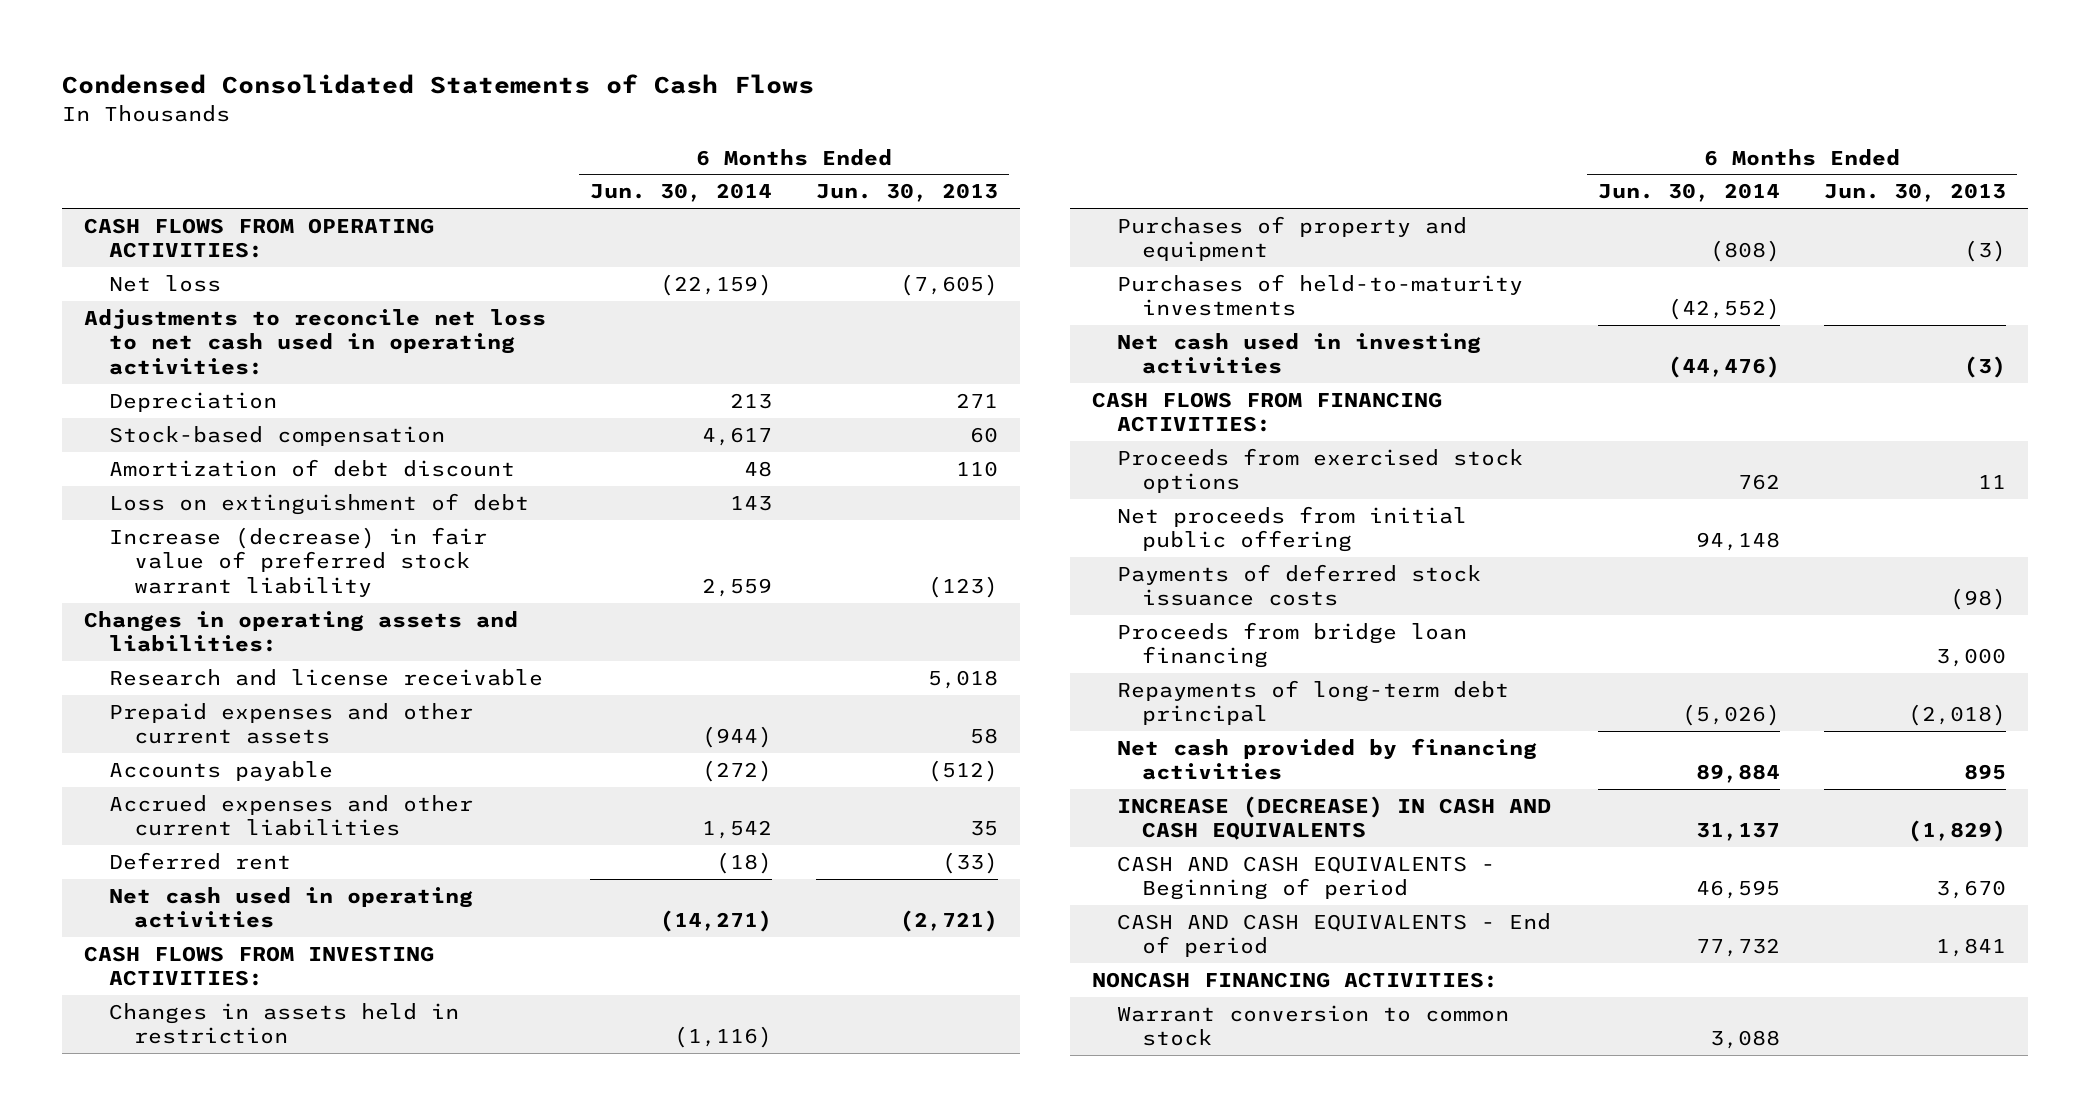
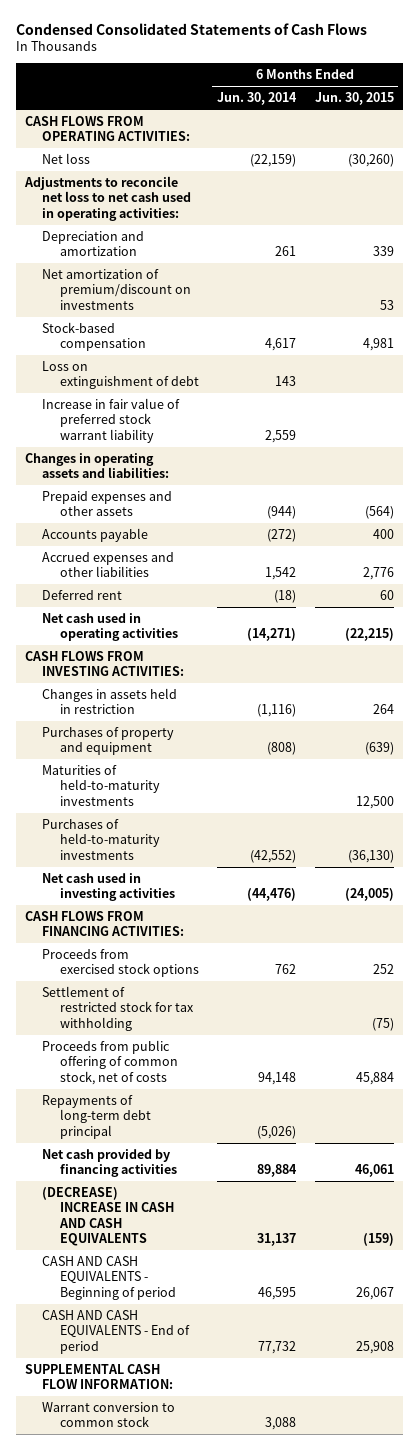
- | 6 Months Ended Jun. 30, 2014 | 6 Months Ended Jun. 30, 2013
+ | 6 Months Ended Jun. 30, 2014 | 6 Months Ended Jun. 30, 2015
- Depreciation | 213 | 271
+ Depreciation and amortization | 261 | 339
+ Net amortization of premium/discount on investments | | 53
- Amortization of debt discount | 48 | 110
- Increase (decrease) in fair value of preferred stock warrant liability | 2,559 | (123)
+ Increase in fair value of preferred stock warrant liability | 2,559 |
- Research and license receivable | | 5,018
- Prepaid expenses and other current assets | (944) | 58
+ Prepaid expenses and other assets | (944) | (564)
- Accrued expenses and other current liabilities | 1,542 | 35
+ Accrued expenses and other liabilities | 1,542 | 2,776
+ Maturities of held-to-maturity investments | | 12,500
- Net proceeds from initial public offering | 94,148 |
- Payments of deferred stock issuance costs | | (98)
- Proceeds from bridge loan financing | | 3,000
+ Settlement of restricted stock for tax withholding | | (75)
+ Proceeds from public offering of common stock, net of costs | 94,148 | 45,884
- INCREASE (DECREASE) IN CASH AND CASH EQUIVALENTS | 31,137 | (1,829)
+ (DECREASE) INCREASE IN CASH AND CASH EQUIVALENTS | 31,137 | (159)
- NONCASH FINANCING ACTIVITIES:
+ SUPPLEMENTAL CASH FLOW INFORMATION:

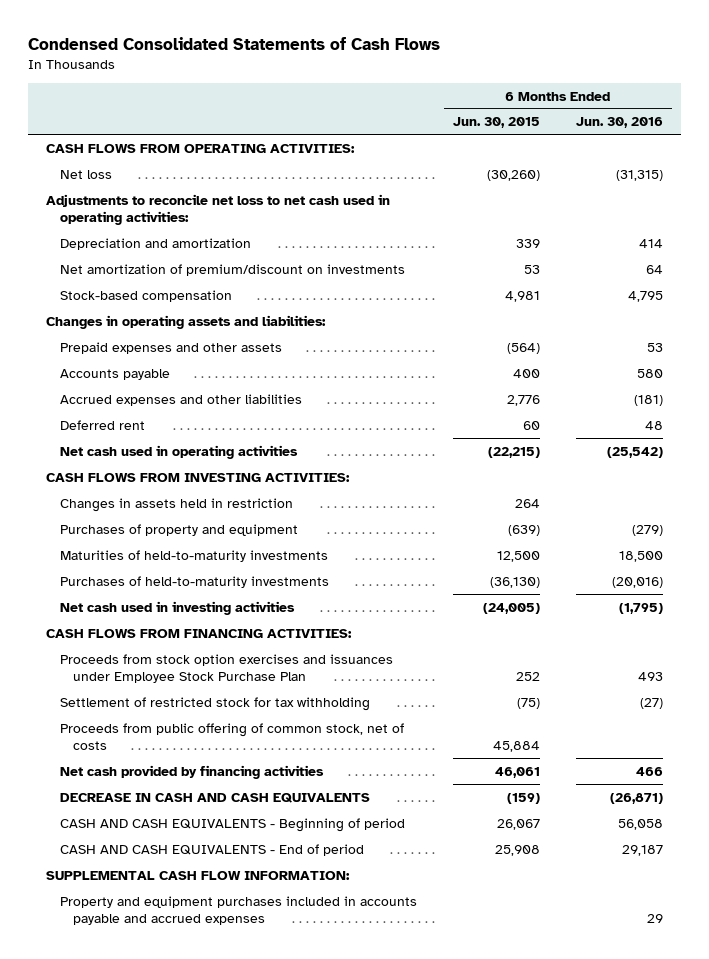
- | 6 Months Ended Jun. 30, 2014 | 6 Months Ended Jun. 30, 2015
+ | 6 Months Ended Jun. 30, 2015 | 6 Months Ended Jun. 30, 2016
- Loss on extinguishment of debt | 143 |
- Increase in fair value of preferred stock warrant liability | 2,559 |
- Proceeds from exercised stock options | 762 | 252
+ Proceeds from stock option exercises and issuances under Employee Stock Purchase Plan | 252 | 493
- Repayments of long-term debt principal | (5,026) |
- (DECREASE) INCREASE IN CASH AND CASH EQUIVALENTS | 31,137 | (159)
+ DECREASE IN CASH AND CASH EQUIVALENTS | (159) | (26,871)
- Warrant conversion to common stock | 3,088 |
+ Property and equipment purchases included in accounts payable and accrued expenses | | 29

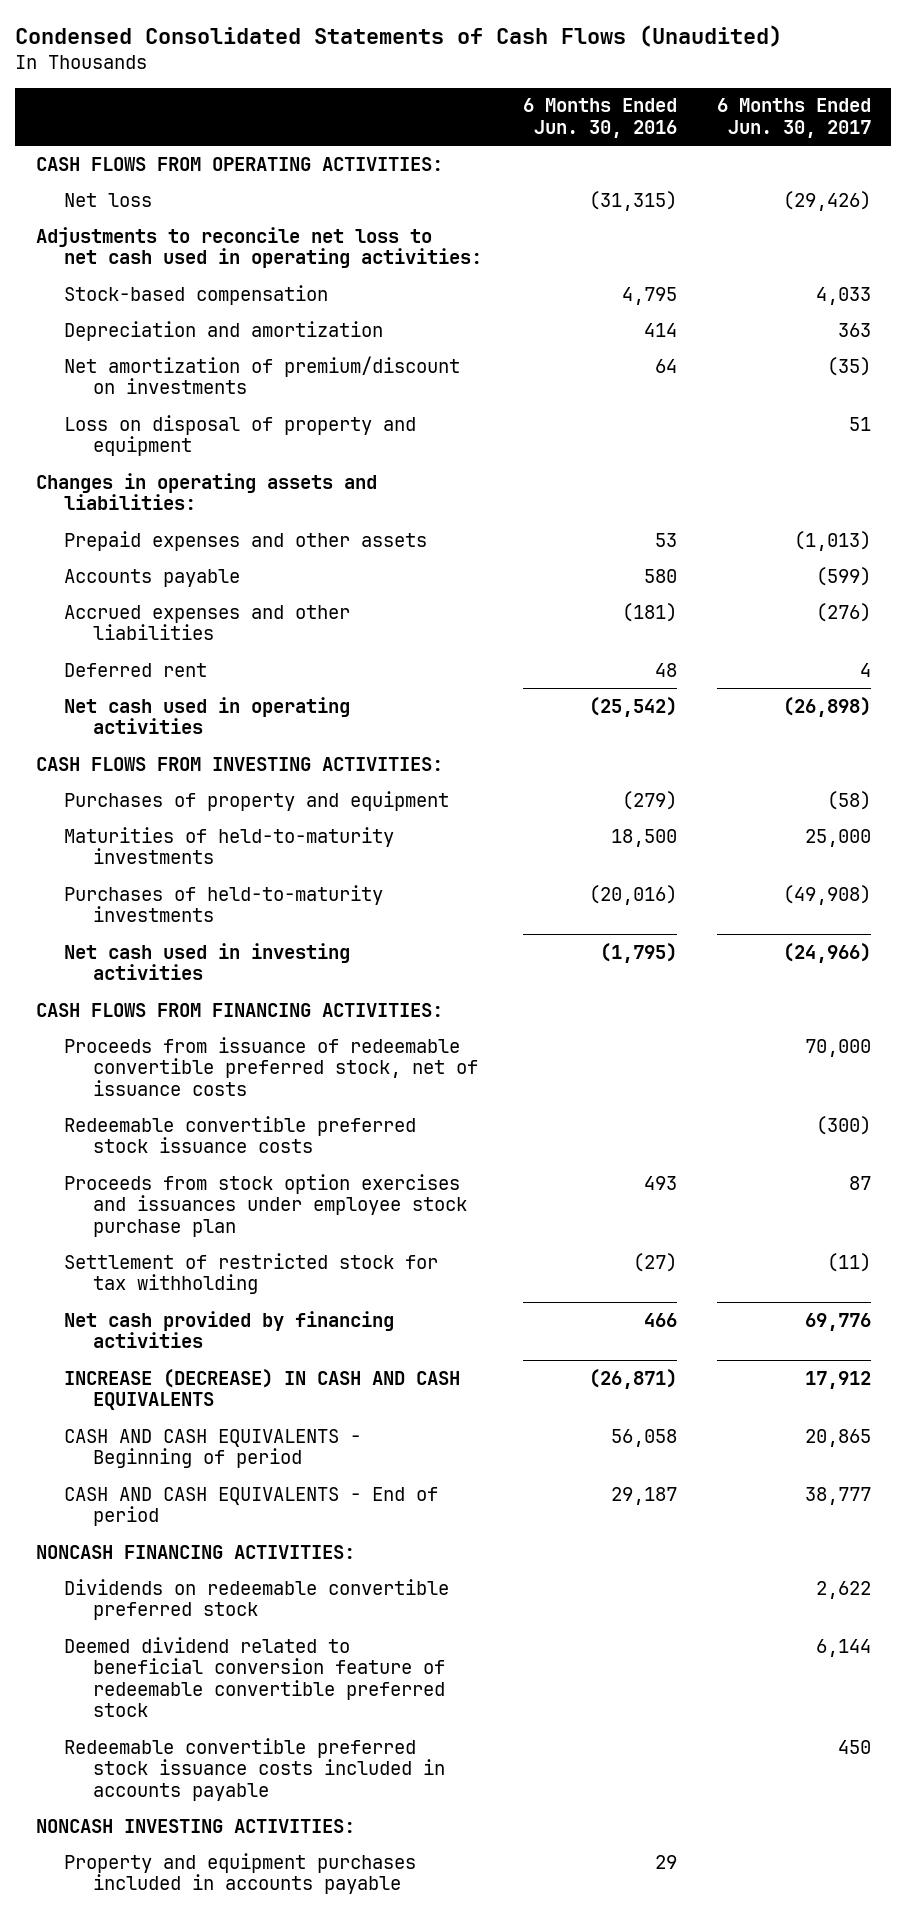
- Condensed Consolidated Statements of Cash Flows
+ Condensed Consolidated Statements of Cash Flows (Unaudited)
- | 6 Months Ended Jun. 30, 2015 | 6 Months Ended Jun. 30, 2016
+ | 6 Months Ended Jun. 30, 2016 | 6 Months Ended Jun. 30, 2017
moved up: Stock-based compensation | 4,795 | 4,033
+ Loss on disposal of property and equipment | | 51
- Changes in assets held in restriction | 264 |
- Proceeds from stock option exercises and issuances under Employee Stock Purchase Plan | 252 | 493
+ Proceeds from issuance of redeemable convertible preferred stock, net of issuance costs | | 70,000
+ Redeemable convertible preferred stock issuance costs | | (300)
+ Proceeds from stock option exercises and issuances under employee stock purchase plan | 493 | 87
- Proceeds from public offering of common stock, net of costs | 45,884 |
- DECREASE IN CASH AND CASH EQUIVALENTS | (159) | (26,871)
+ INCREASE (DECREASE) IN CASH AND CASH EQUIVALENTS | (26,871) | 17,912
- SUPPLEMENTAL CASH FLOW INFORMATION:
- Property and equipment purchases included in accounts payable and accrued expenses | | 29
+ NONCASH FINANCING ACTIVITIES:
+ Dividends on redeemable convertible preferred stock | | 2,622
+ Deemed dividend related to beneficial conversion feature of redeemable convertible preferred stock | | 6,144
+ Redeemable convertible preferred stock issuance costs included in accounts payable | | 450
+ NONCASH INVESTING ACTIVITIES:
+ Property and equipment purchases included in accounts payable | 29 |

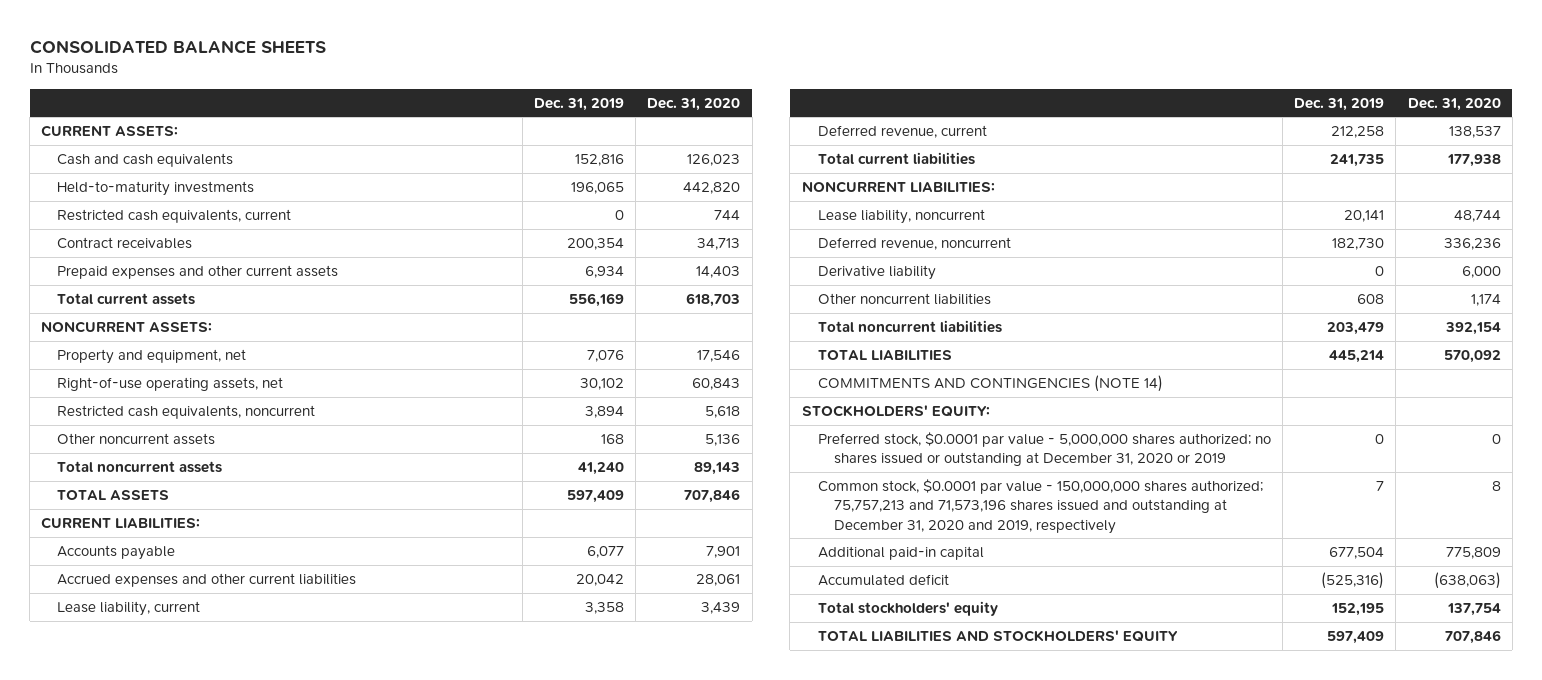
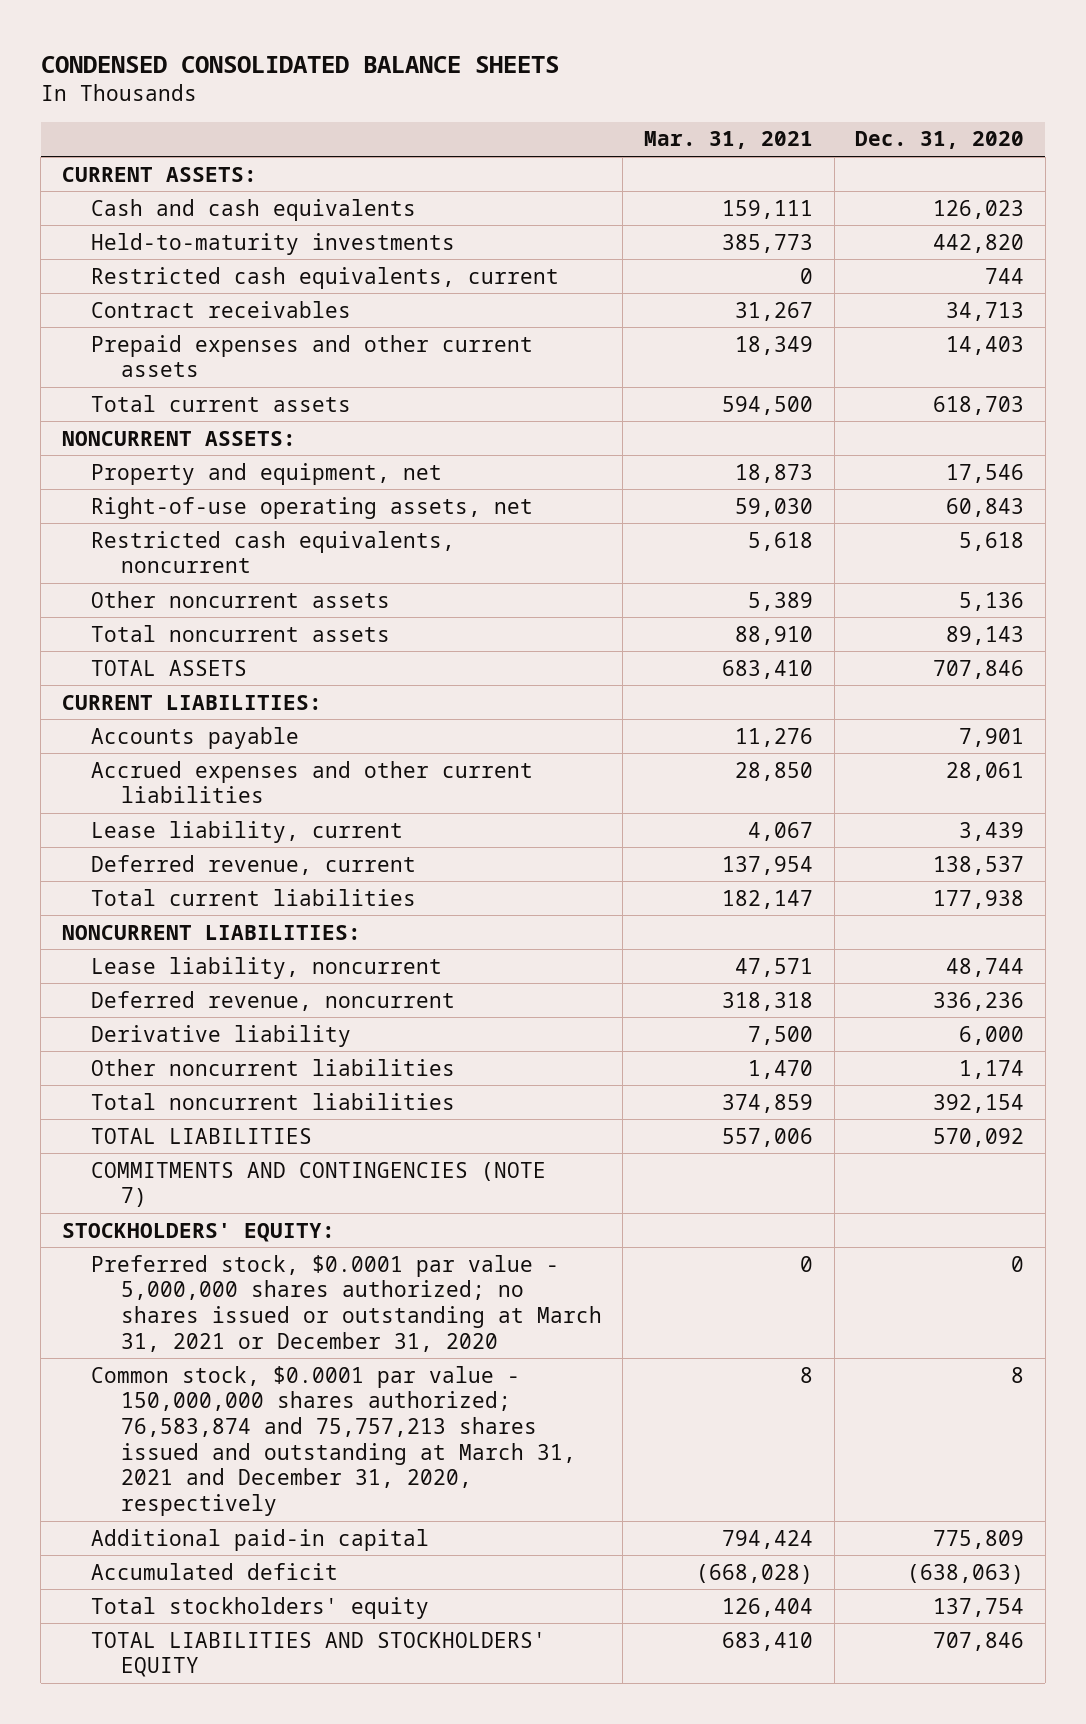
- CONSOLIDATED BALANCE SHEETS
+ CONDENSED CONSOLIDATED BALANCE SHEETS
- | Dec. 31, 2019 | Dec. 31, 2020
+ | Mar. 31, 2021 | Dec. 31, 2020
- COMMITMENTS AND CONTINGENCIES (NOTE 14)
+ COMMITMENTS AND CONTINGENCIES (NOTE 7)
- Preferred stock, $0.0001 par value - 5,000,000 shares authorized; no shares issued or outstanding at December 31, 2020 or 2019 | 0 | 0
- Common stock, $0.0001 par value - 150,000,000 shares authorized; 75,757,213 and 71,573,196 shares issued and outstanding at December 31, 2020 and 2019, respectively | 7 | 8
+ Preferred stock, $0.0001 par value - 5,000,000 shares authorized; no shares issued or outstanding at March 31, 2021 or December 31, 2020 | 0 | 0
+ Common stock, $0.0001 par value - 150,000,000 shares authorized; 76,583,874 and 75,757,213 shares issued and outstanding at March 31, 2021 and December 31, 2020, respectively | 8 | 8

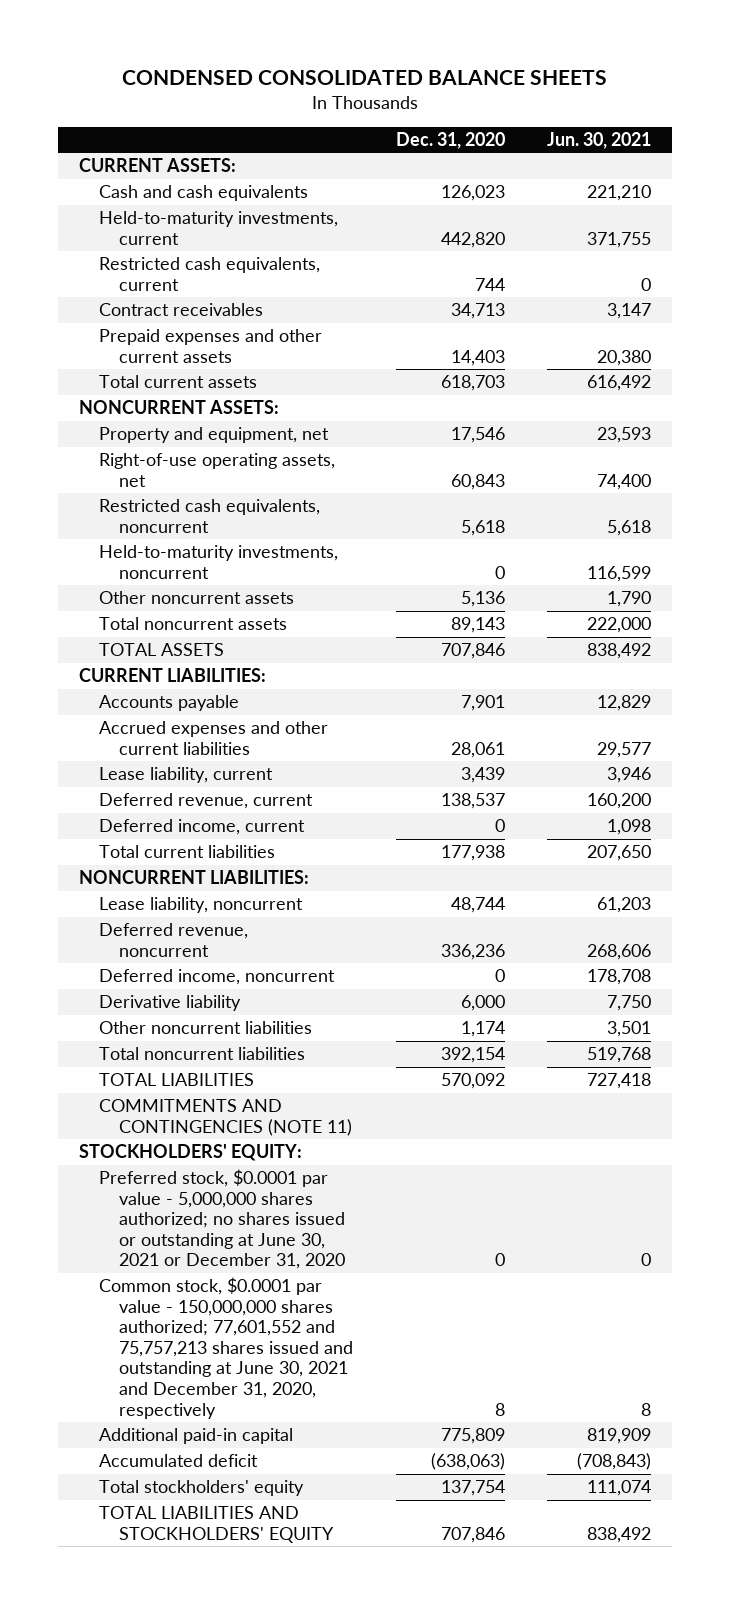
- | Mar. 31, 2021 | Dec. 31, 2020
+ | Dec. 31, 2020 | Jun. 30, 2021
- Held-to-maturity investments | 385,773 | 442,820
+ Held-to-maturity investments, current | 442,820 | 371,755
+ Held-to-maturity investments, noncurrent | 0 | 116,599
+ Deferred income, current | 0 | 1,098
+ Deferred income, noncurrent | 0 | 178,708
- COMMITMENTS AND CONTINGENCIES (NOTE 7)
+ COMMITMENTS AND CONTINGENCIES (NOTE 11)
- Preferred stock, $0.0001 par value - 5,000,000 shares authorized; no shares issued or outstanding at March 31, 2021 or December 31, 2020 | 0 | 0
- Common stock, $0.0001 par value - 150,000,000 shares authorized; 76,583,874 and 75,757,213 shares issued and outstanding at March 31, 2021 and December 31, 2020, respectively | 8 | 8
+ Preferred stock, $0.0001 par value - 5,000,000 shares authorized; no shares issued or outstanding at June 30, 2021 or December 31, 2020 | 0 | 0
+ Common stock, $0.0001 par value - 150,000,000 shares authorized; 77,601,552 and 75,757,213 shares issued and outstanding at June 30, 2021 and December 31, 2020, respectively | 8 | 8

